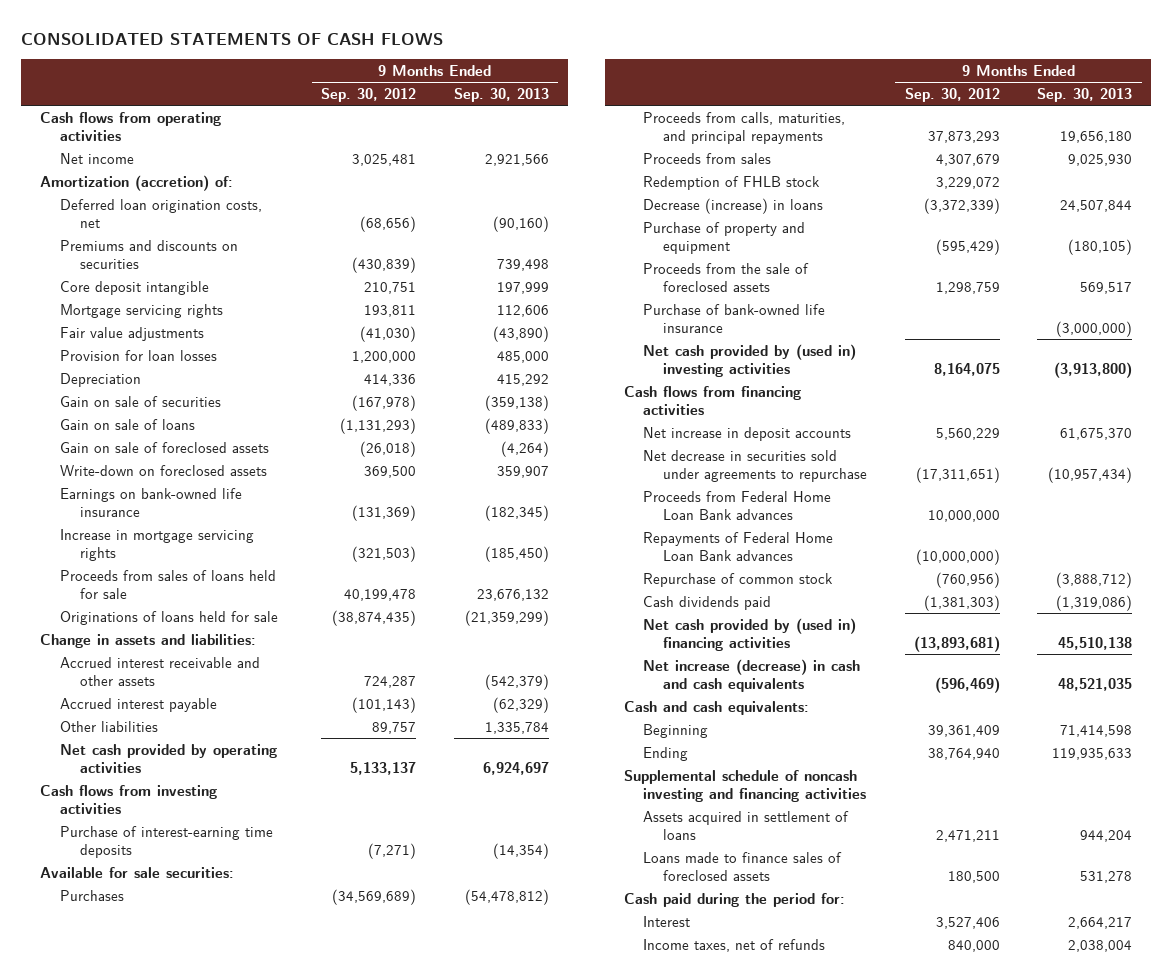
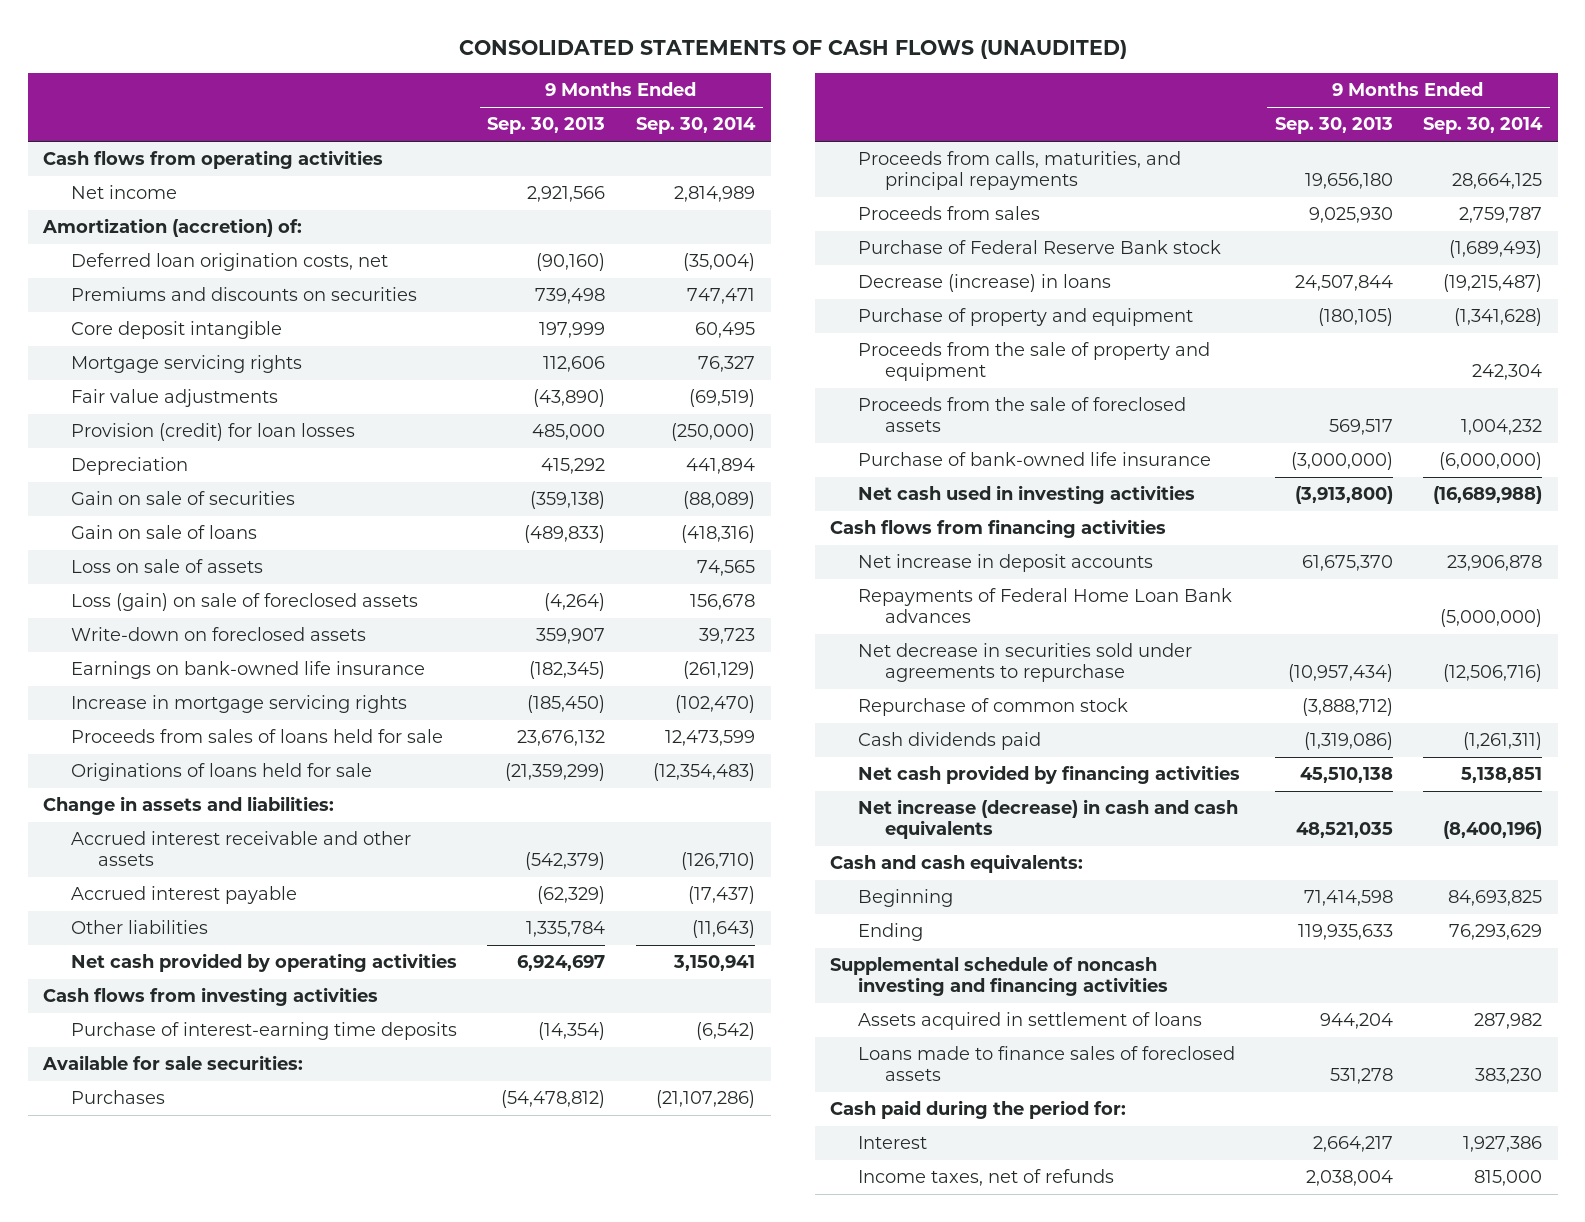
- CONSOLIDATED STATEMENTS OF CASH FLOWS
+ CONSOLIDATED STATEMENTS OF CASH FLOWS (UNAUDITED)
- | 9 Months Ended Sep. 30, 2012 | 9 Months Ended Sep. 30, 2013
+ | 9 Months Ended Sep. 30, 2013 | 9 Months Ended Sep. 30, 2014
- Provision for loan losses | 1,200,000 | 485,000
+ Provision (credit) for loan losses | 485,000 | (250,000)
- Gain on sale of foreclosed assets | (26,018) | (4,264)
+ Loss on sale of assets | | 74,565
+ Loss (gain) on sale of foreclosed assets | (4,264) | 156,678
- Redemption of FHLB stock | 3,229,072 |
+ Purchase of Federal Reserve Bank stock | | (1,689,493)
+ Proceeds from the sale of property and equipment | | 242,304
- Net cash provided by (used in) investing activities | 8,164,075 | (3,913,800)
+ Net cash used in investing activities | (3,913,800) | (16,689,988)
- Proceeds from Federal Home Loan Bank advances | 10,000,000 |
moved down: Net decrease in securities sold under agreements to repurchase | (10,957,434) | (12,506,716)
- Net cash provided by (used in) financing activities | (13,893,681) | 45,510,138
+ Net cash provided by financing activities | 45,510,138 | 5,138,851

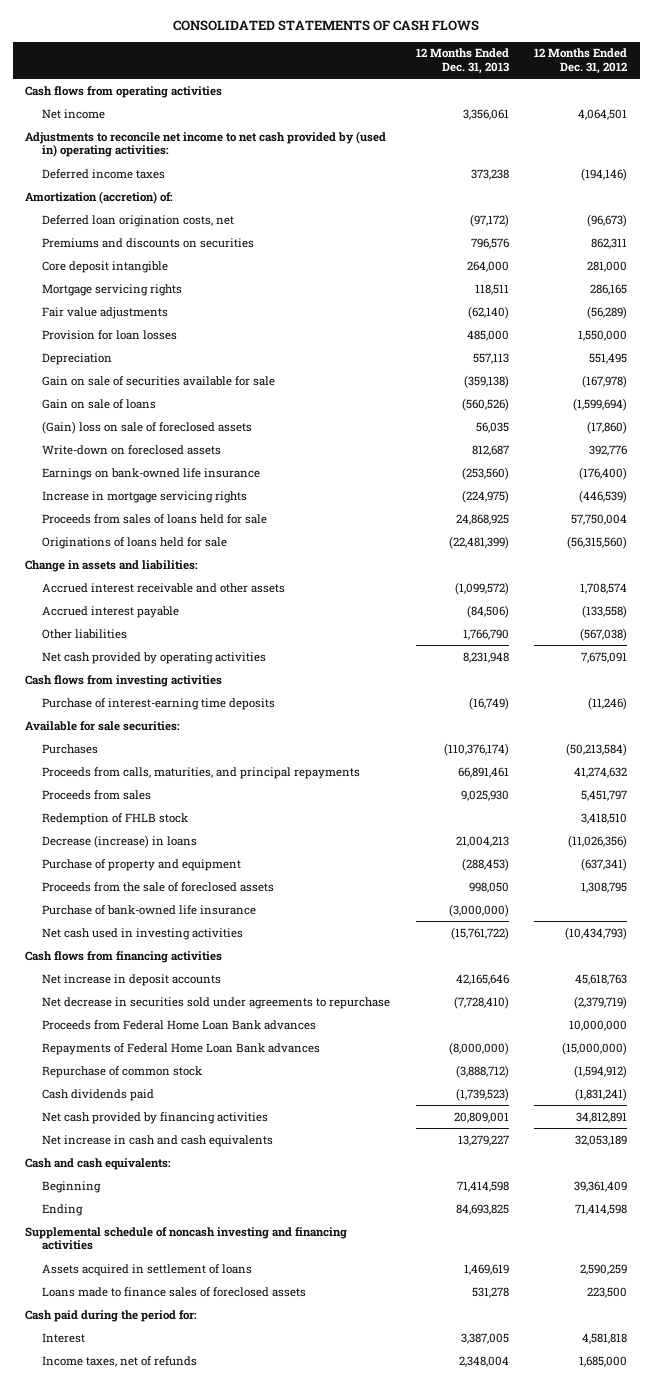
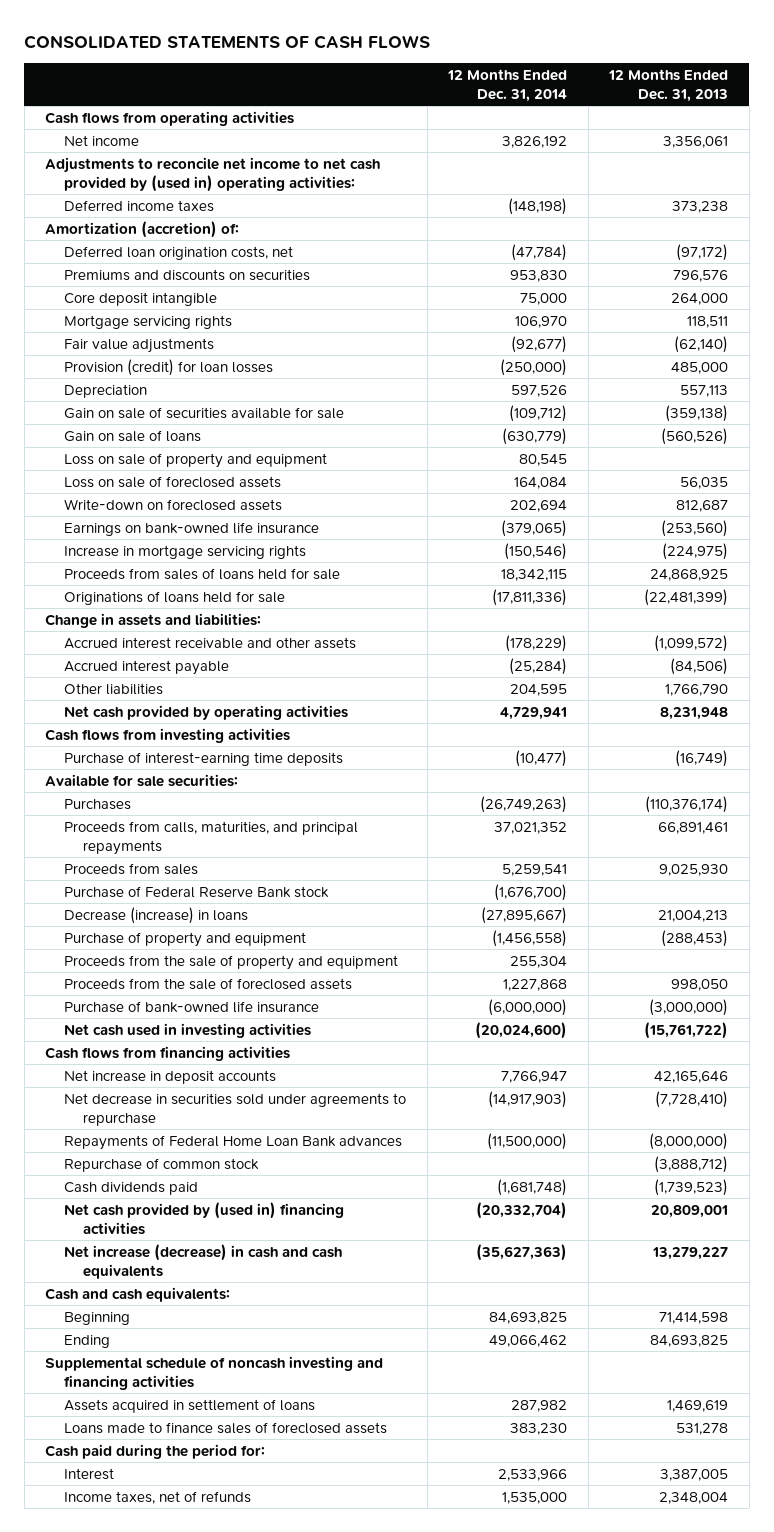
- | 12 Months Ended Dec. 31, 2013 | 12 Months Ended Dec. 31, 2012
+ | 12 Months Ended Dec. 31, 2014 | 12 Months Ended Dec. 31, 2013
- Provision for loan losses | 485,000 | 1,550,000
+ Provision (credit) for loan losses | (250,000) | 485,000
- (Gain) loss on sale of foreclosed assets | 56,035 | (17,860)
+ Loss on sale of property and equipment | 80,545 |
+ Loss on sale of foreclosed assets | 164,084 | 56,035
- Redemption of FHLB stock | | 3,418,510
+ Purchase of Federal Reserve Bank stock | (1,676,700) |
+ Proceeds from the sale of property and equipment | 255,304 |
- Proceeds from Federal Home Loan Bank advances | | 10,000,000
- Net cash provided by financing activities | 20,809,001 | 34,812,891
- Net increase in cash and cash equivalents | 13,279,227 | 32,053,189
+ Net cash provided by (used in) financing activities | (20,332,704) | 20,809,001
+ Net increase (decrease) in cash and cash equivalents | (35,627,363) | 13,279,227

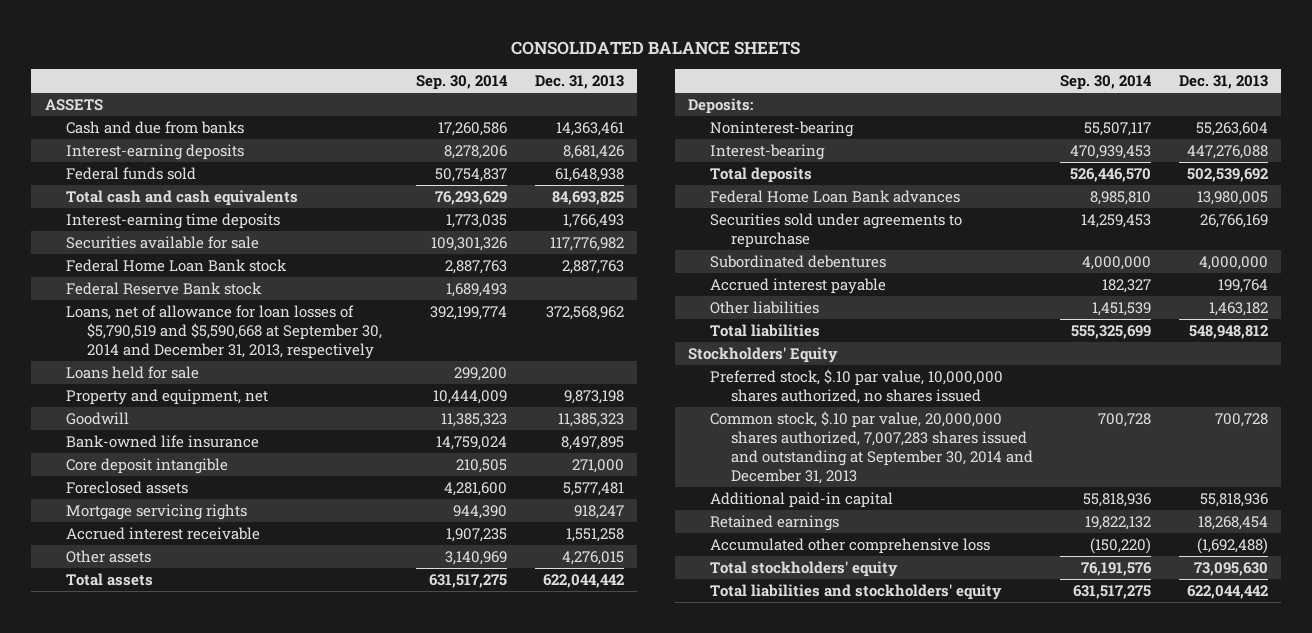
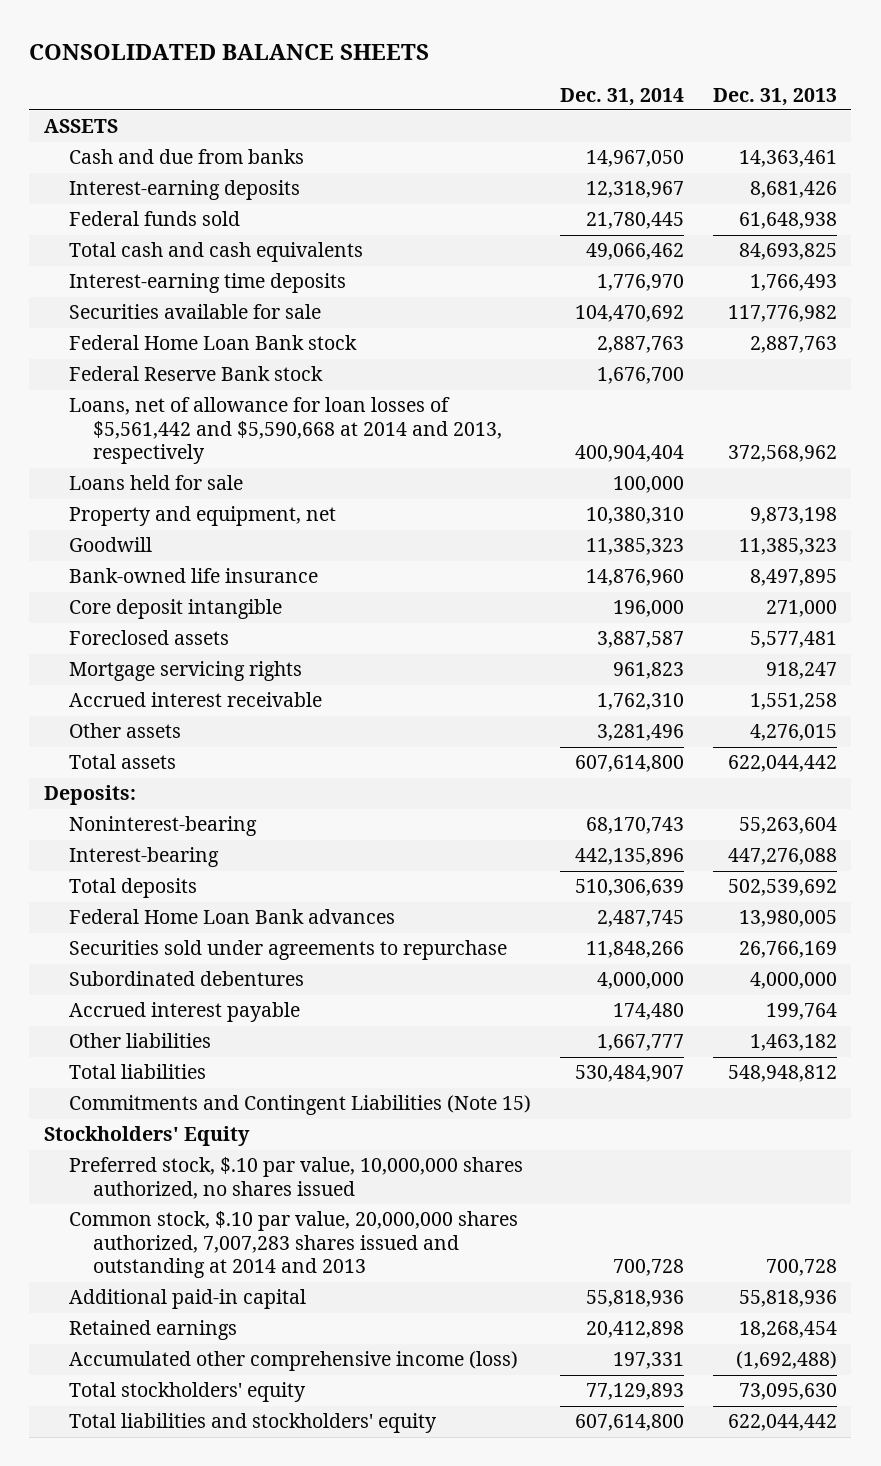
- | Sep. 30, 2014 | Dec. 31, 2013
+ | Dec. 31, 2014 | Dec. 31, 2013
- Loans, net of allowance for loan losses of $5,790,519 and $5,590,668 at September 30, 2014 and December 31, 2013, respectively | 392,199,774 | 372,568,962
+ Loans, net of allowance for loan losses of $5,561,442 and $5,590,668 at 2014 and 2013, respectively | 400,904,404 | 372,568,962
+ Commitments and Contingent Liabilities (Note 15)
- Common stock, $.10 par value, 20,000,000 shares authorized, 7,007,283 shares issued and outstanding at September 30, 2014 and December 31, 2013 | 700,728 | 700,728
+ Common stock, $.10 par value, 20,000,000 shares authorized, 7,007,283 shares issued and outstanding at 2014 and 2013 | 700,728 | 700,728
- Accumulated other comprehensive loss | (150,220) | (1,692,488)
+ Accumulated other comprehensive income (loss) | 197,331 | (1,692,488)

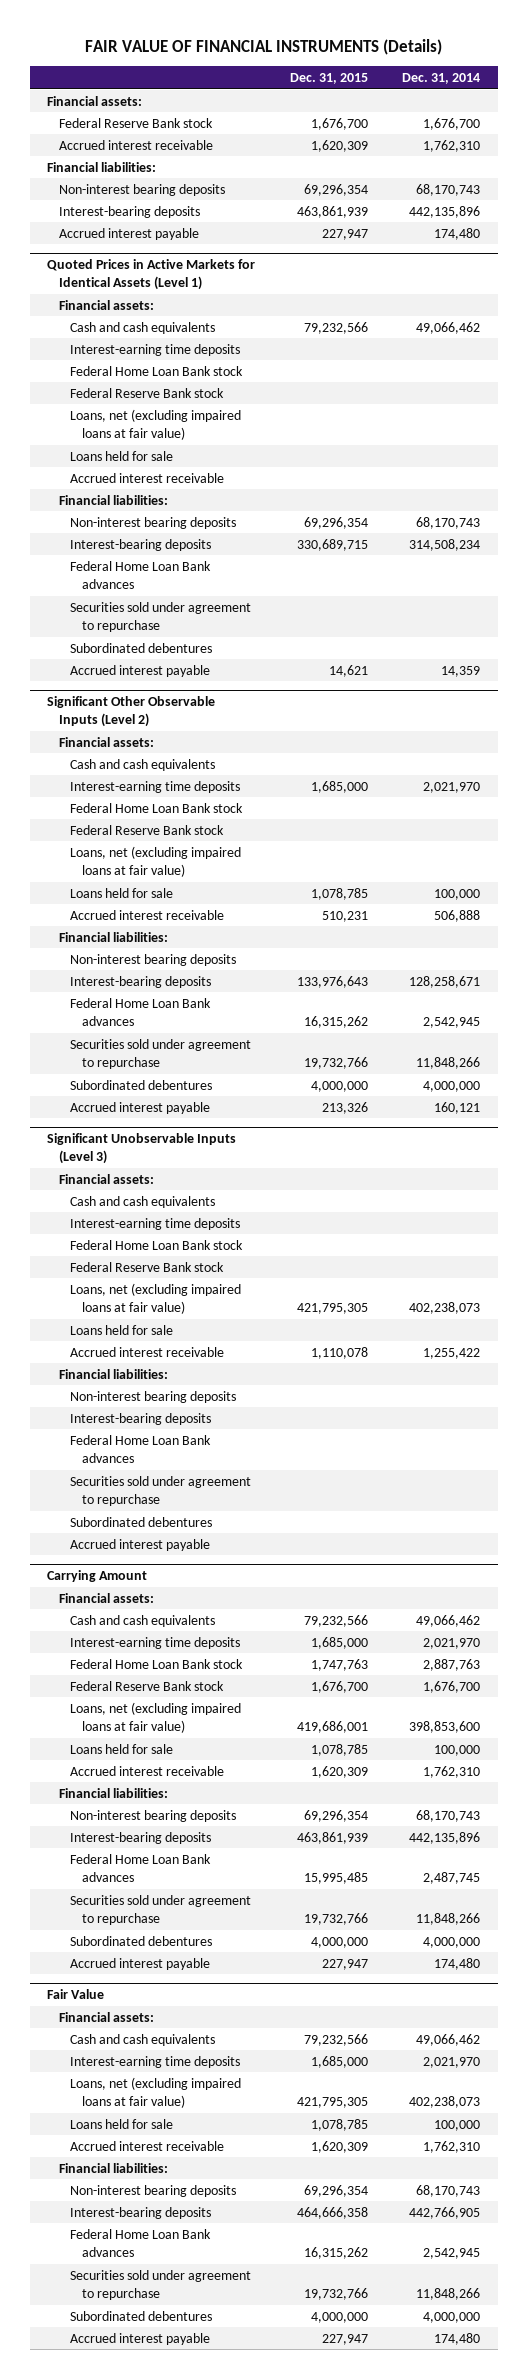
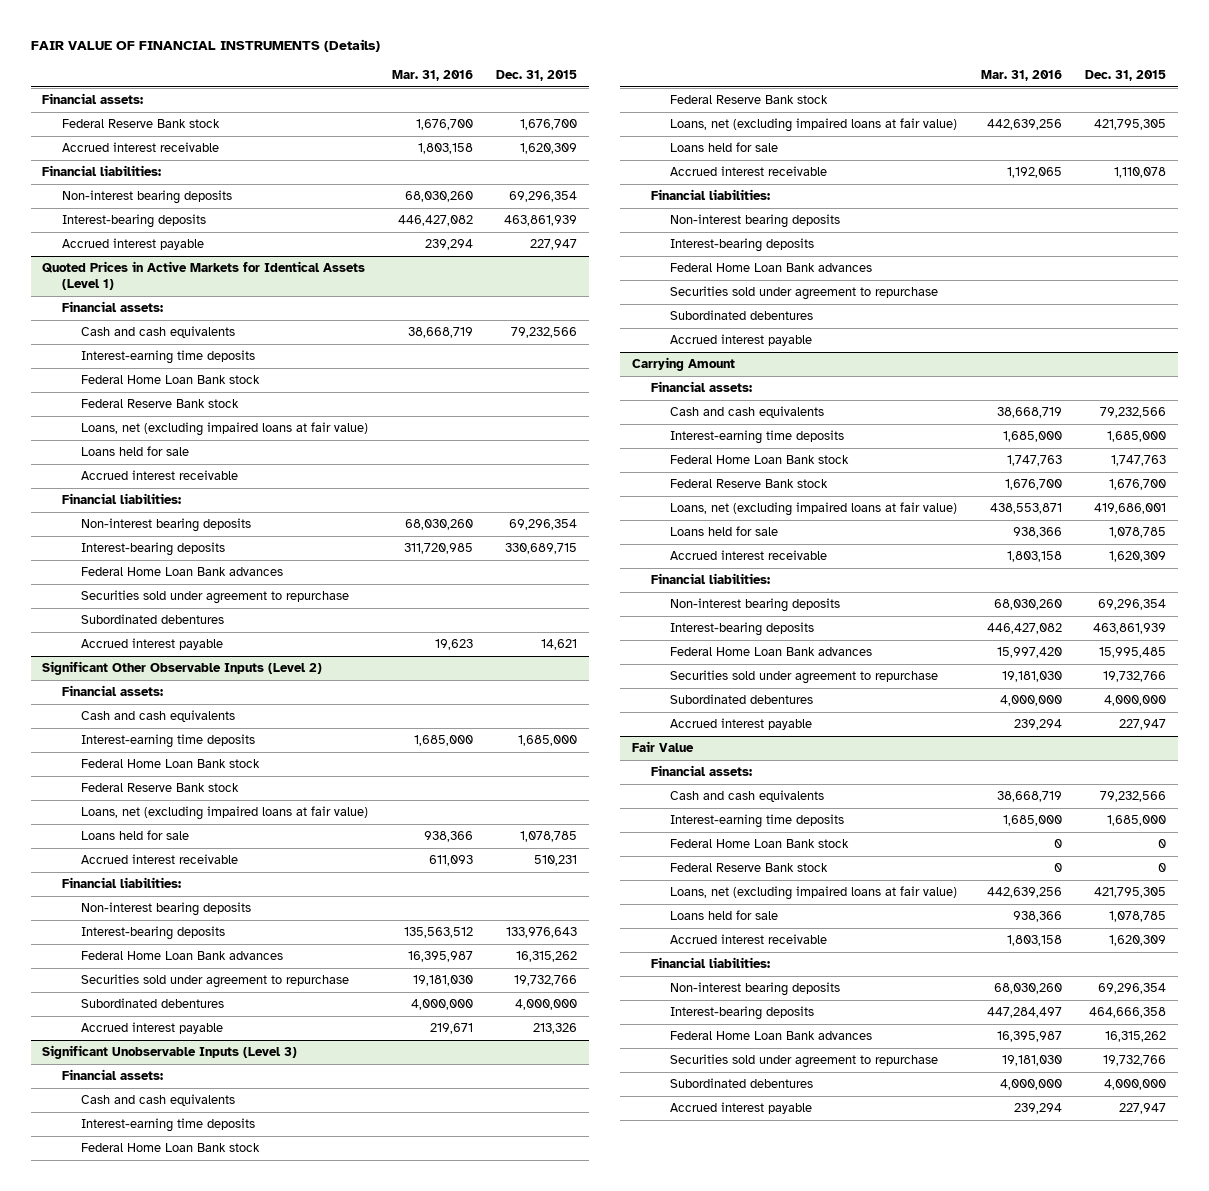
- | Dec. 31, 2015 | Dec. 31, 2014
+ | Mar. 31, 2016 | Dec. 31, 2015
@ Fair Value
+ Federal Home Loan Bank stock | 0 | 0
+ Federal Reserve Bank stock | 0 | 0

